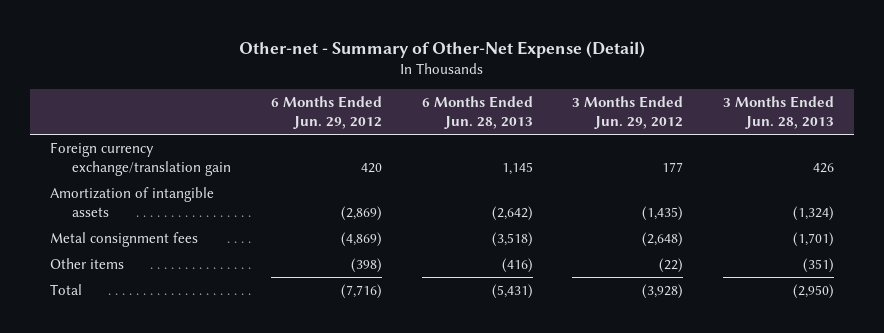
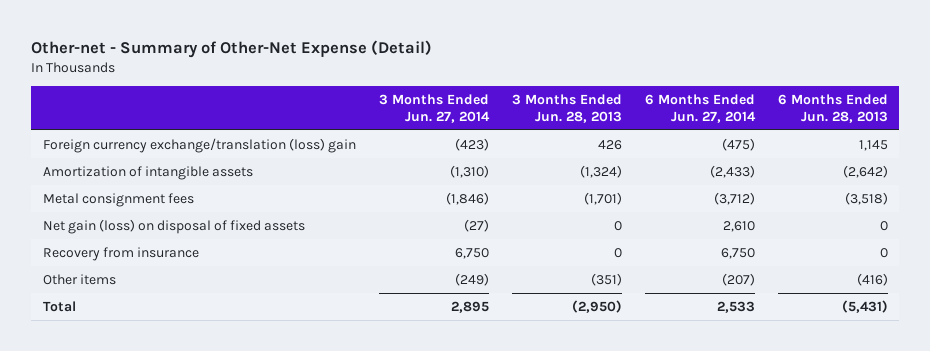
- | 6 Months Ended Jun. 29, 2012 | 6 Months Ended Jun. 28, 2013 | 3 Months Ended Jun. 29, 2012 | 3 Months Ended Jun. 28, 2013
+ | 3 Months Ended Jun. 27, 2014 | 3 Months Ended Jun. 28, 2013 | 6 Months Ended Jun. 27, 2014 | 6 Months Ended Jun. 28, 2013
- Foreign currency exchange/translation gain | 420 | 1,145 | 177 | 426
+ Foreign currency exchange/translation (loss) gain | (423) | 426 | (475) | 1,145
+ Net gain (loss) on disposal of fixed assets | (27) | 0 | 2,610 | 0
+ Recovery from insurance | 6,750 | 0 | 6,750 | 0

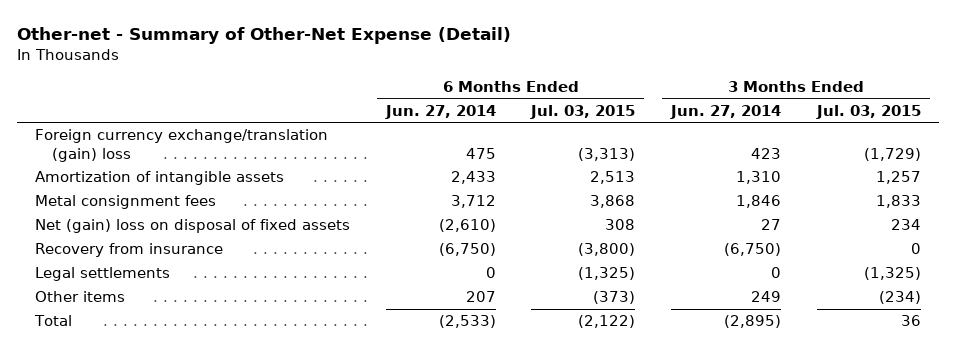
- | 3 Months Ended Jun. 27, 2014 | 3 Months Ended Jun. 28, 2013 | 6 Months Ended Jun. 27, 2014 | 6 Months Ended Jun. 28, 2013
+ | 6 Months Ended Jun. 27, 2014 | 6 Months Ended Jul. 03, 2015 | 3 Months Ended Jun. 27, 2014 | 3 Months Ended Jul. 03, 2015
- Foreign currency exchange/translation (loss) gain | (423) | 426 | (475) | 1,145
- Amortization of intangible assets | (1,310) | (1,324) | (2,433) | (2,642)
- Metal consignment fees | (1,846) | (1,701) | (3,712) | (3,518)
- Net gain (loss) on disposal of fixed assets | (27) | 0 | 2,610 | 0
- Recovery from insurance | 6,750 | 0 | 6,750 | 0
- Other items | (249) | (351) | (207) | (416)
- Total | 2,895 | (2,950) | 2,533 | (5,431)
+ Foreign currency exchange/translation (gain) loss | 475 | (3,313) | 423 | (1,729)
+ Amortization of intangible assets | 2,433 | 2,513 | 1,310 | 1,257
+ Metal consignment fees | 3,712 | 3,868 | 1,846 | 1,833
+ Net (gain) loss on disposal of fixed assets | (2,610) | 308 | 27 | 234
+ Recovery from insurance | (6,750) | (3,800) | (6,750) | 0
+ Legal settlements | 0 | (1,325) | 0 | (1,325)
+ Other items | 207 | (373) | 249 | (234)
+ Total | (2,533) | (2,122) | (2,895) | 36

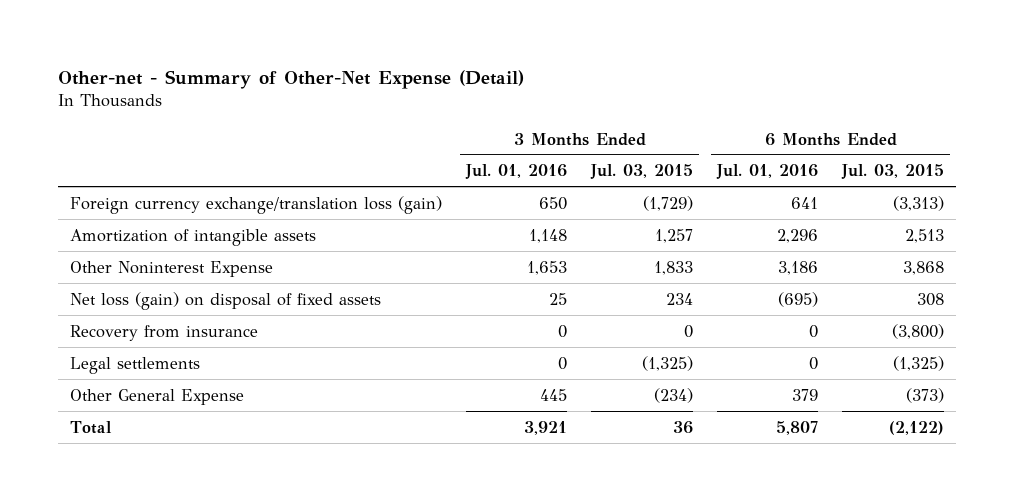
- | 6 Months Ended Jun. 27, 2014 | 6 Months Ended Jul. 03, 2015 | 3 Months Ended Jun. 27, 2014 | 3 Months Ended Jul. 03, 2015
+ | 3 Months Ended Jul. 01, 2016 | 3 Months Ended Jul. 03, 2015 | 6 Months Ended Jul. 01, 2016 | 6 Months Ended Jul. 03, 2015
- Foreign currency exchange/translation (gain) loss | 475 | (3,313) | 423 | (1,729)
+ Foreign currency exchange/translation loss (gain) | 650 | (1,729) | 641 | (3,313)
- Metal consignment fees | 3,712 | 3,868 | 1,846 | 1,833
- Net (gain) loss on disposal of fixed assets | (2,610) | 308 | 27 | 234
+ Other Noninterest Expense | 1,653 | 1,833 | 3,186 | 3,868
+ Net loss (gain) on disposal of fixed assets | 25 | 234 | (695) | 308
- Other items | 207 | (373) | 249 | (234)
+ Other General Expense | 445 | (234) | 379 | (373)

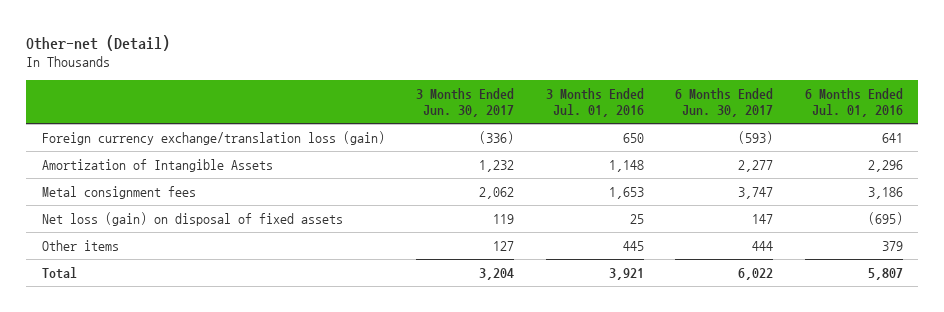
- Other-net - Summary of Other-Net Expense (Detail)
+ Other-net (Detail)
- | 3 Months Ended Jul. 01, 2016 | 3 Months Ended Jul. 03, 2015 | 6 Months Ended Jul. 01, 2016 | 6 Months Ended Jul. 03, 2015
+ | 3 Months Ended Jun. 30, 2017 | 3 Months Ended Jul. 01, 2016 | 6 Months Ended Jun. 30, 2017 | 6 Months Ended Jul. 01, 2016
- Amortization of intangible assets | 1,148 | 1,257 | 2,296 | 2,513
- Other Noninterest Expense | 1,653 | 1,833 | 3,186 | 3,868
+ Amortization of Intangible Assets | 1,232 | 1,148 | 2,277 | 2,296
+ Metal consignment fees | 2,062 | 1,653 | 3,747 | 3,186
- Recovery from insurance | 0 | 0 | 0 | (3,800)
- Legal settlements | 0 | (1,325) | 0 | (1,325)
- Other General Expense | 445 | (234) | 379 | (373)
+ Other items | 127 | 445 | 444 | 379

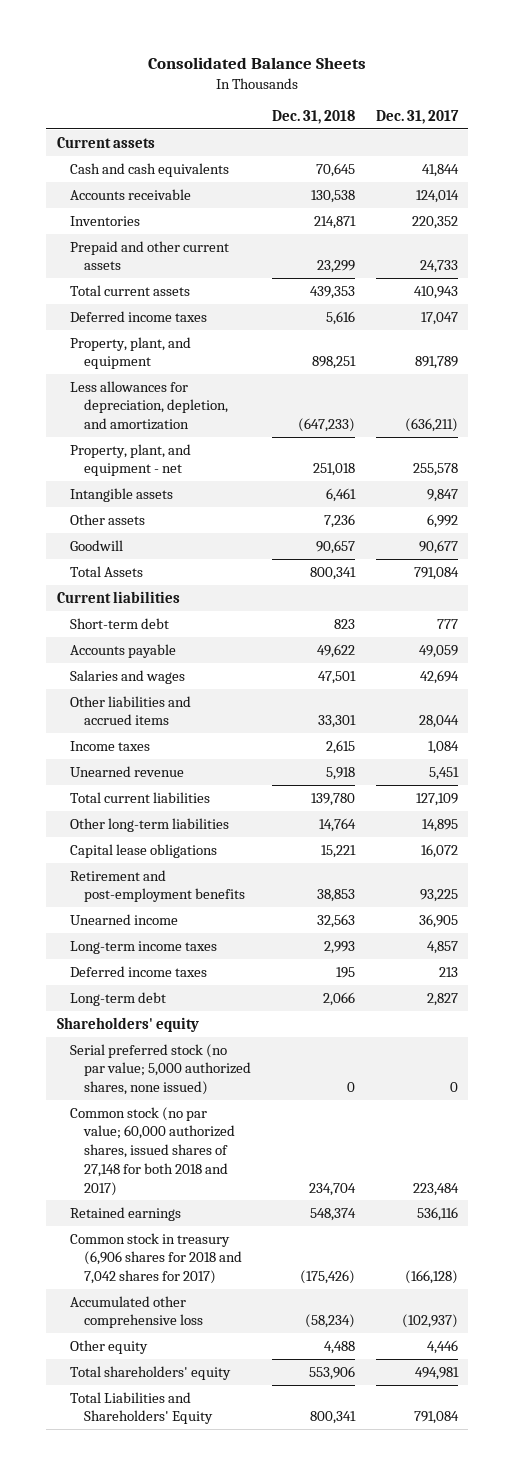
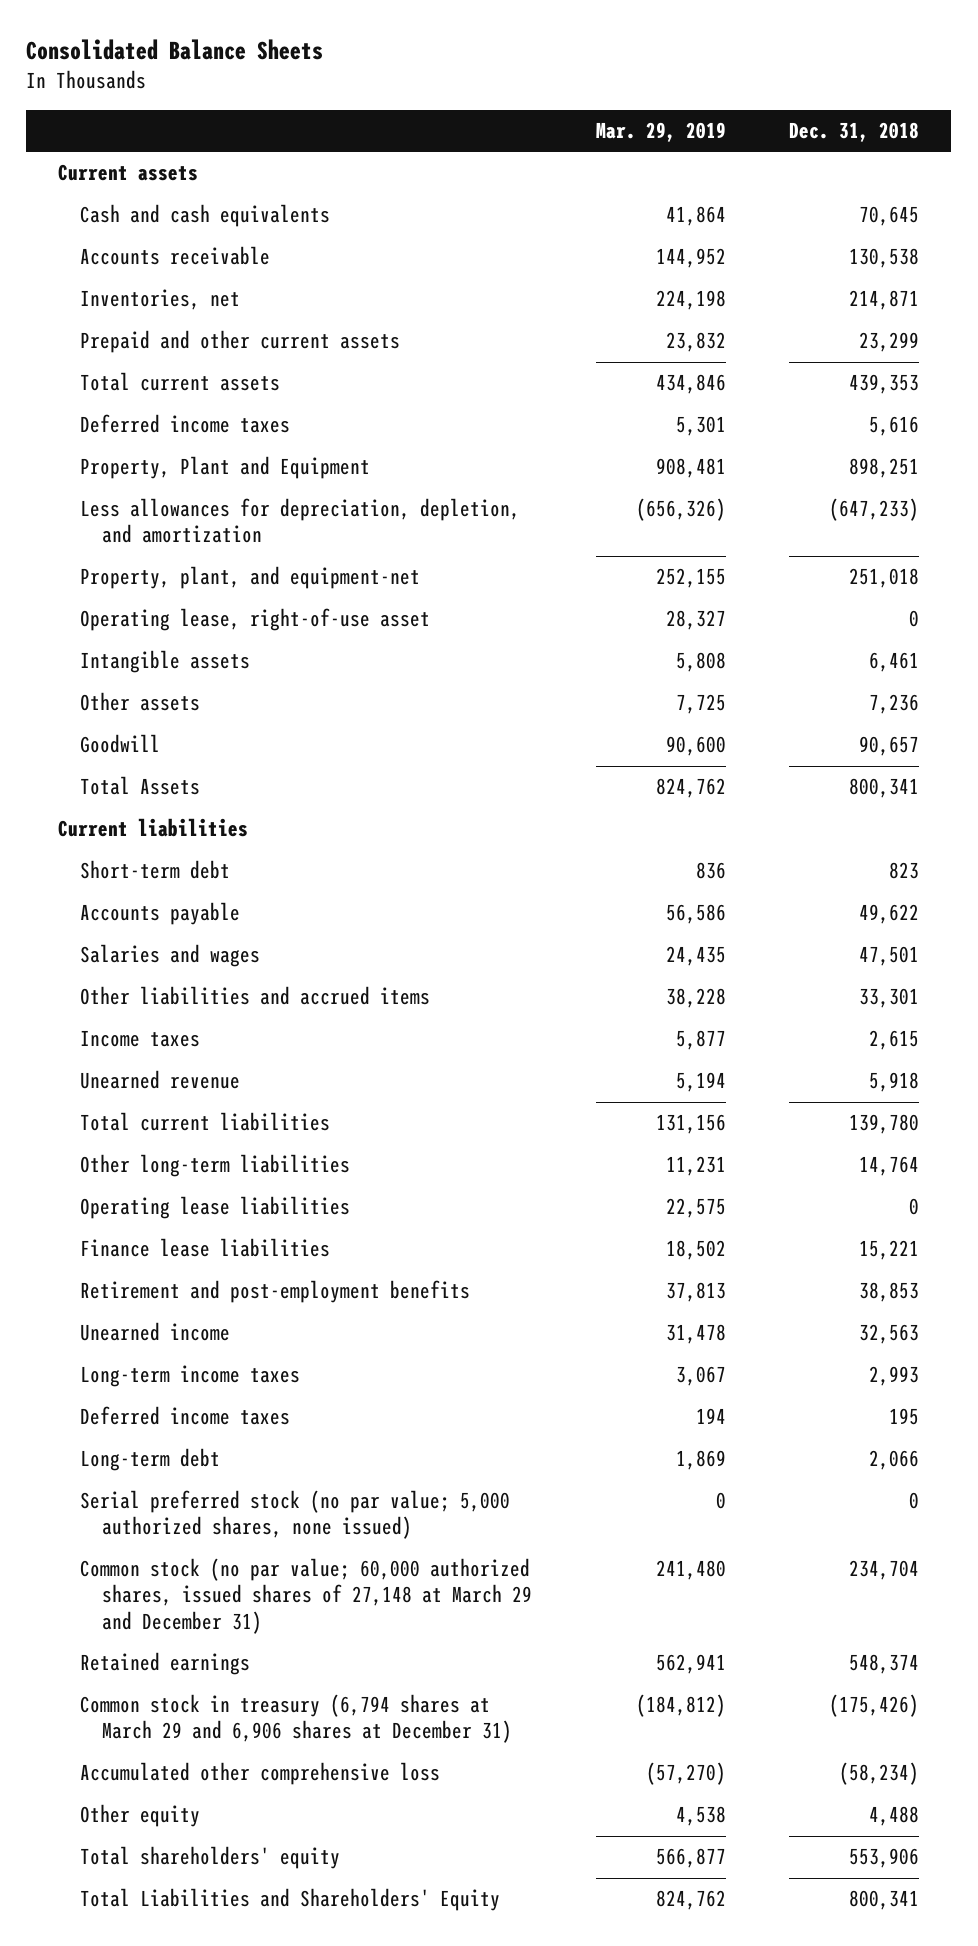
- | Dec. 31, 2018 | Dec. 31, 2017
+ | Mar. 29, 2019 | Dec. 31, 2018
- Inventories | 214,871 | 220,352
+ Inventories, net | 224,198 | 214,871
- Property, plant, and equipment | 898,251 | 891,789
+ Property, Plant and Equipment | 908,481 | 898,251
- Property, plant, and equipment - net | 251,018 | 255,578
+ Property, plant, and equipment-net | 252,155 | 251,018
+ Operating lease, right-of-use asset | 28,327 | 0
- Capital lease obligations | 15,221 | 16,072
+ Operating lease liabilities | 22,575 | 0
+ Finance lease liabilities | 18,502 | 15,221
- Shareholders' equity
- Common stock (no par value; 60,000 authorized shares, issued shares of 27,148 for both 2018 and 2017) | 234,704 | 223,484
+ Common stock (no par value; 60,000 authorized shares, issued shares of 27,148 at March 29 and December 31) | 241,480 | 234,704
- Common stock in treasury (6,906 shares for 2018 and 7,042 shares for 2017) | (175,426) | (166,128)
+ Common stock in treasury (6,794 shares at March 29 and 6,906 shares at December 31) | (184,812) | (175,426)

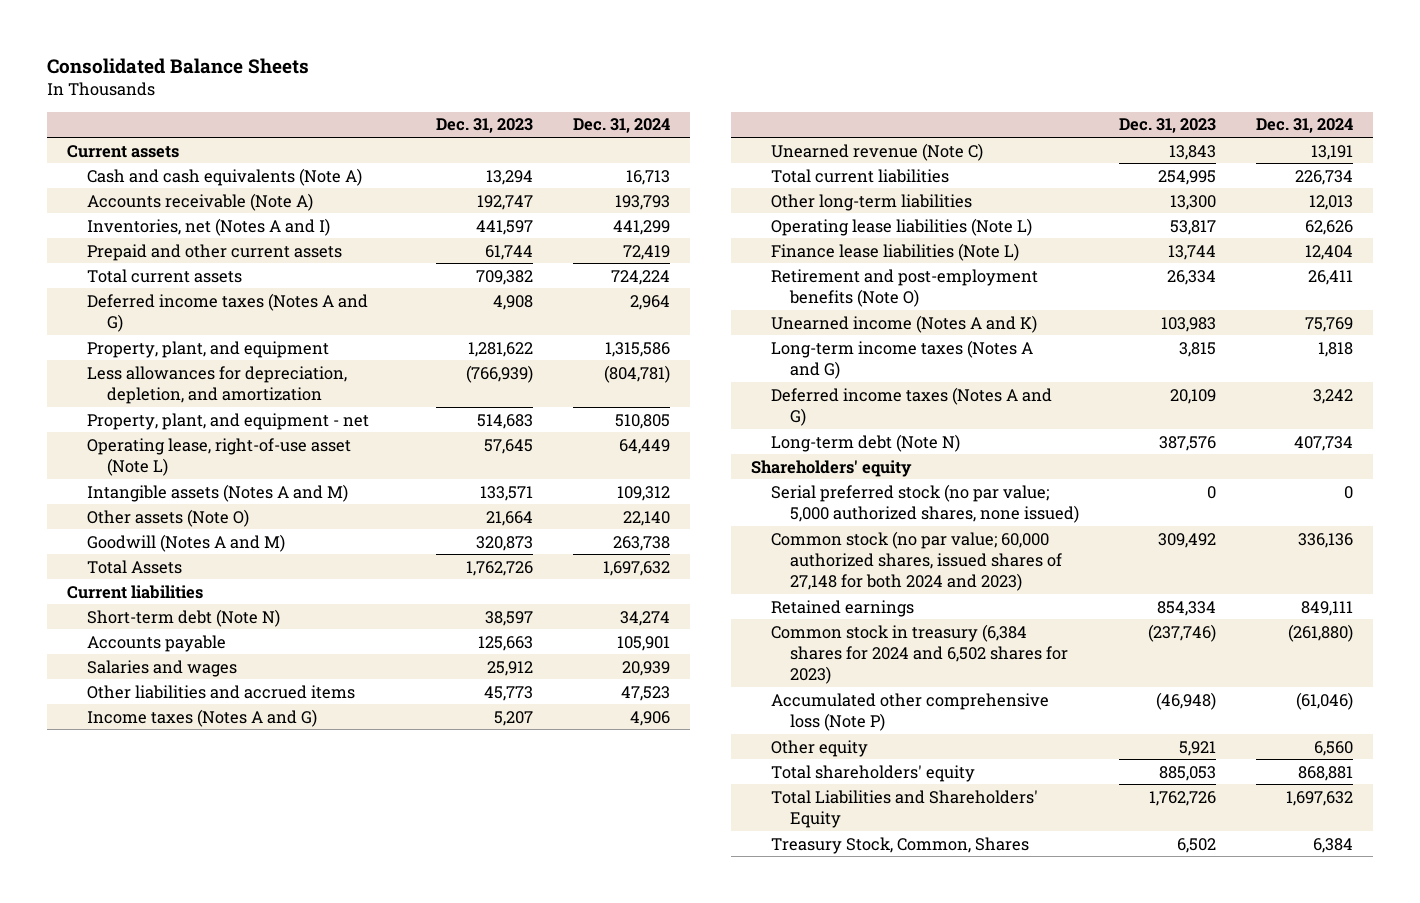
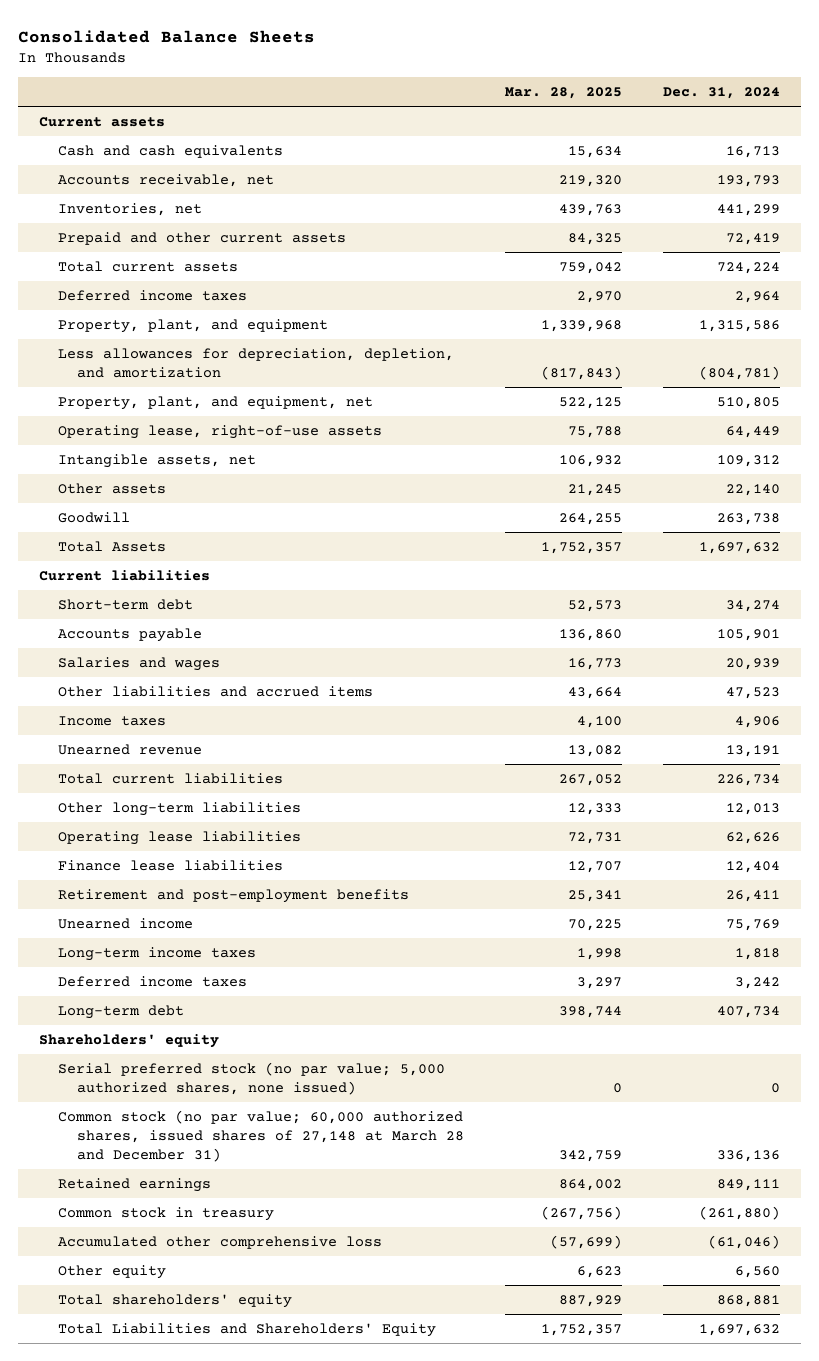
- | Dec. 31, 2023 | Dec. 31, 2024
+ | Mar. 28, 2025 | Dec. 31, 2024
- Cash and cash equivalents (Note A) | 13,294 | 16,713
- Accounts receivable (Note A) | 192,747 | 193,793
- Inventories, net (Notes A and I) | 441,597 | 441,299
+ Cash and cash equivalents | 15,634 | 16,713
+ Accounts receivable, net | 219,320 | 193,793
+ Inventories, net | 439,763 | 441,299
- Deferred income taxes (Notes A and G) | 4,908 | 2,964
+ Deferred income taxes | 2,970 | 2,964
- Property, plant, and equipment - net | 514,683 | 510,805
- Operating lease, right-of-use asset (Note L) | 57,645 | 64,449
- Intangible assets (Notes A and M) | 133,571 | 109,312
- Other assets (Note O) | 21,664 | 22,140
- Goodwill (Notes A and M) | 320,873 | 263,738
+ Property, plant, and equipment, net | 522,125 | 510,805
+ Operating lease, right-of-use assets | 75,788 | 64,449
+ Intangible assets, net | 106,932 | 109,312
+ Other assets | 21,245 | 22,140
+ Goodwill | 264,255 | 263,738
- Short-term debt (Note N) | 38,597 | 34,274
+ Short-term debt | 52,573 | 34,274
- Income taxes (Notes A and G) | 5,207 | 4,906
- Unearned revenue (Note C) | 13,843 | 13,191
+ Income taxes | 4,100 | 4,906
+ Unearned revenue | 13,082 | 13,191
- Operating lease liabilities (Note L) | 53,817 | 62,626
- Finance lease liabilities (Note L) | 13,744 | 12,404
- Retirement and post-employment benefits (Note O) | 26,334 | 26,411
- Unearned income (Notes A and K) | 103,983 | 75,769
- Long-term income taxes (Notes A and G) | 3,815 | 1,818
- Deferred income taxes (Notes A and G) | 20,109 | 3,242
- Long-term debt (Note N) | 387,576 | 407,734
+ Operating lease liabilities | 72,731 | 62,626
+ Finance lease liabilities | 12,707 | 12,404
+ Retirement and post-employment benefits | 25,341 | 26,411
+ Unearned income | 70,225 | 75,769
+ Long-term income taxes | 1,998 | 1,818
+ Deferred income taxes | 3,297 | 3,242
+ Long-term debt | 398,744 | 407,734
- Common stock (no par value; 60,000 authorized shares, issued shares of 27,148 for both 2024 and 2023) | 309,492 | 336,136
+ Common stock (no par value; 60,000 authorized shares, issued shares of 27,148 at March 28 and December 31) | 342,759 | 336,136
- Common stock in treasury (6,384 shares for 2024 and 6,502 shares for 2023) | (237,746) | (261,880)
- Accumulated other comprehensive loss (Note P) | (46,948) | (61,046)
+ Common stock in treasury | (267,756) | (261,880)
+ Accumulated other comprehensive loss | (57,699) | (61,046)
- Treasury Stock, Common, Shares | 6,502 | 6,384

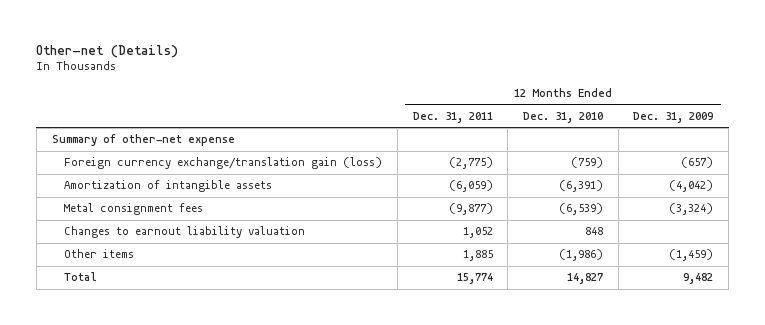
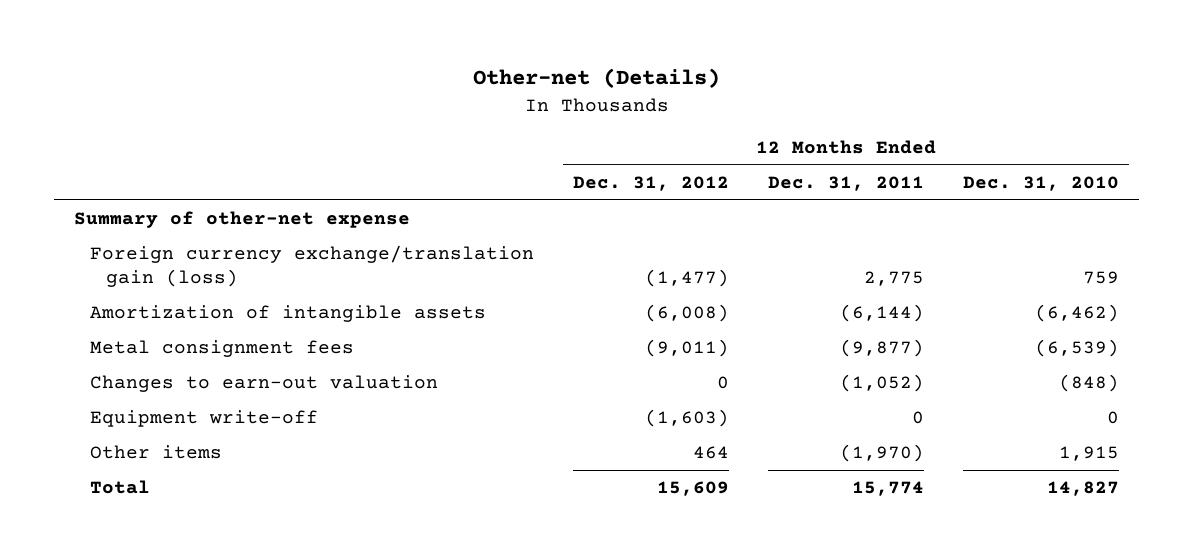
- | 12 Months Ended Dec. 31, 2011 | 12 Months Ended Dec. 31, 2010 | 12 Months Ended Dec. 31, 2009
+ | 12 Months Ended Dec. 31, 2012 | 12 Months Ended Dec. 31, 2011 | 12 Months Ended Dec. 31, 2010
- Foreign currency exchange/translation gain (loss) | (2,775) | (759) | (657)
- Amortization of intangible assets | (6,059) | (6,391) | (4,042)
+ Foreign currency exchange/translation gain (loss) | (1,477) | 2,775 | 759
+ Amortization of intangible assets | (6,008) | (6,144) | (6,462)
- Changes to earnout liability valuation | 1,052 | 848 |
- Other items | 1,885 | (1,986) | (1,459)
+ Changes to earn-out valuation | 0 | (1,052) | (848)
+ Equipment write-off | (1,603) | 0 | 0
+ Other items | 464 | (1,970) | 1,915

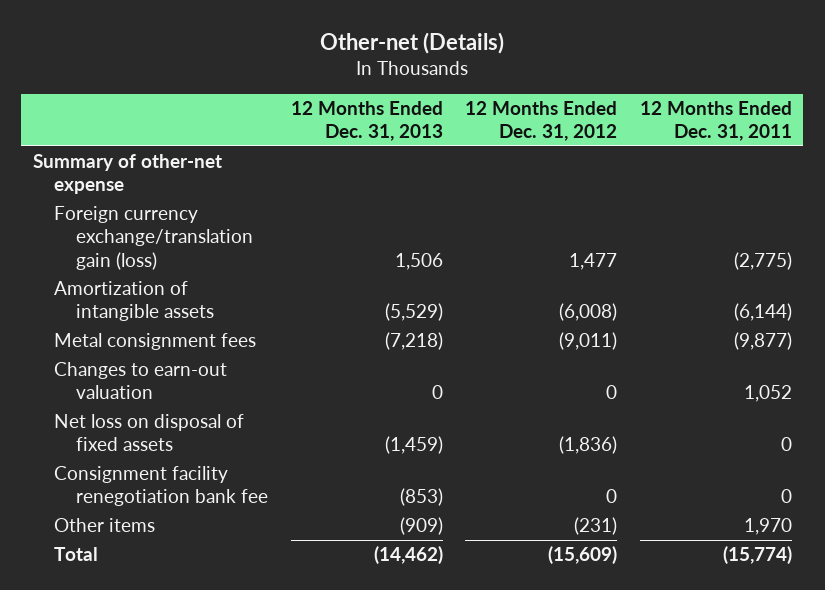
- | 12 Months Ended Dec. 31, 2012 | 12 Months Ended Dec. 31, 2011 | 12 Months Ended Dec. 31, 2010
+ | 12 Months Ended Dec. 31, 2013 | 12 Months Ended Dec. 31, 2012 | 12 Months Ended Dec. 31, 2011
- Foreign currency exchange/translation gain (loss) | (1,477) | 2,775 | 759
+ Foreign currency exchange/translation gain (loss) | 1,506 | 1,477 | (2,775)
- Changes to earn-out valuation | 0 | (1,052) | (848)
- Equipment write-off | (1,603) | 0 | 0
- Other items | 464 | (1,970) | 1,915
- Total | 15,609 | 15,774 | 14,827
+ Changes to earn-out valuation | 0 | 0 | 1,052
+ Net loss on disposal of fixed assets | (1,459) | (1,836) | 0
+ Consignment facility renegotiation bank fee | (853) | 0 | 0
+ Other items | (909) | (231) | 1,970
+ Total | (14,462) | (15,609) | (15,774)

